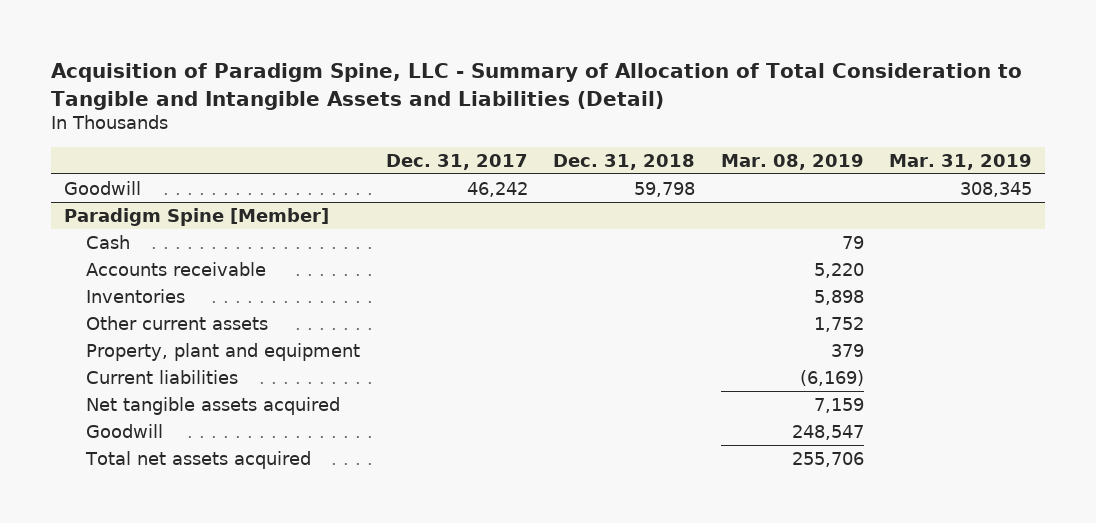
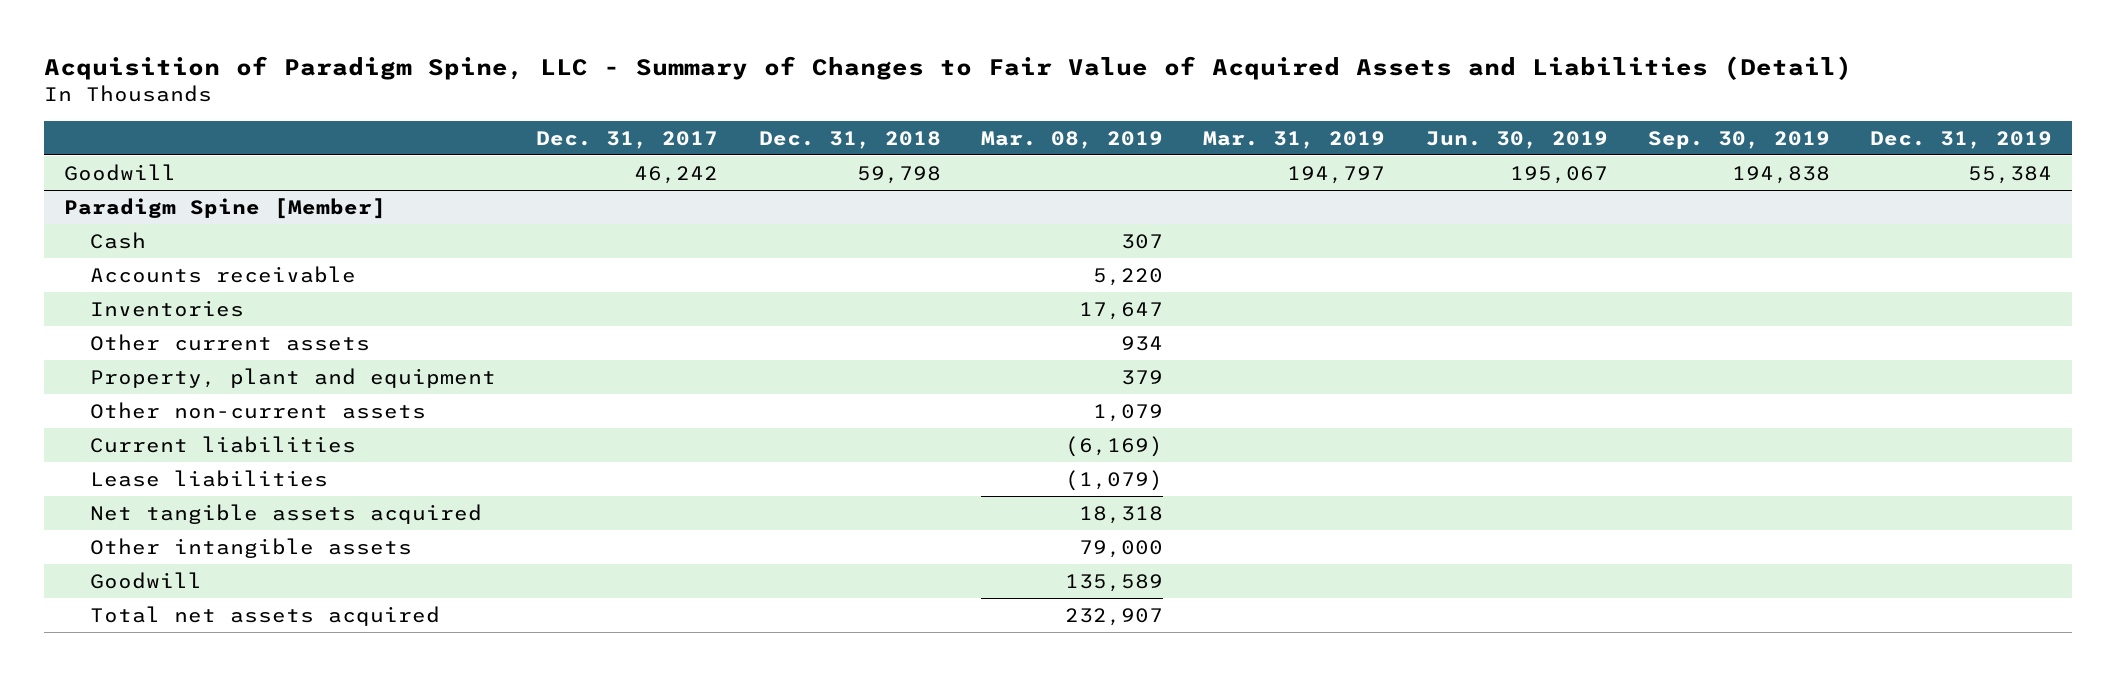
- Acquisition of Paradigm Spine, LLC - Summary of Allocation of Total Consideration to Tangible and Intangible Assets and Liabilities (Detail)
+ Acquisition of Paradigm Spine, LLC - Summary of Changes to Fair Value of Acquired Assets and Liabilities (Detail)
- | Dec. 31, 2017 | Dec. 31, 2018 | Mar. 08, 2019 | Mar. 31, 2019
+ | Dec. 31, 2017 | Dec. 31, 2018 | Mar. 08, 2019 | Mar. 31, 2019 | Jun. 30, 2019 | Sep. 30, 2019 | Dec. 31, 2019
- Goodwill | 46,242 | 59,798 | | 308,345
+ Goodwill | 46,242 | 59,798 | | 194,797 | 195,067 | 194,838 | 55,384
@ Paradigm Spine [Member]
- Cash | | | 79 |
+ Cash | | | 307 | | | |
- Inventories | | | 5,898 |
- Other current assets | | | 1,752 |
+ Inventories | | | 17,647 | | | |
+ Other current assets | | | 934 | | | |
+ Other non-current assets | | | 1,079 | | | |
- Net tangible assets acquired | | | 7,159 |
- Goodwill | | | 248,547 |
- Total net assets acquired | | | 255,706 |
+ Lease liabilities | | | (1,079) | | | |
+ Net tangible assets acquired | | | 18,318 | | | |
+ Other intangible assets | | | 79,000 | | | |
+ Goodwill | | | 135,589 | | | |
+ Total net assets acquired | | | 232,907 | | | |

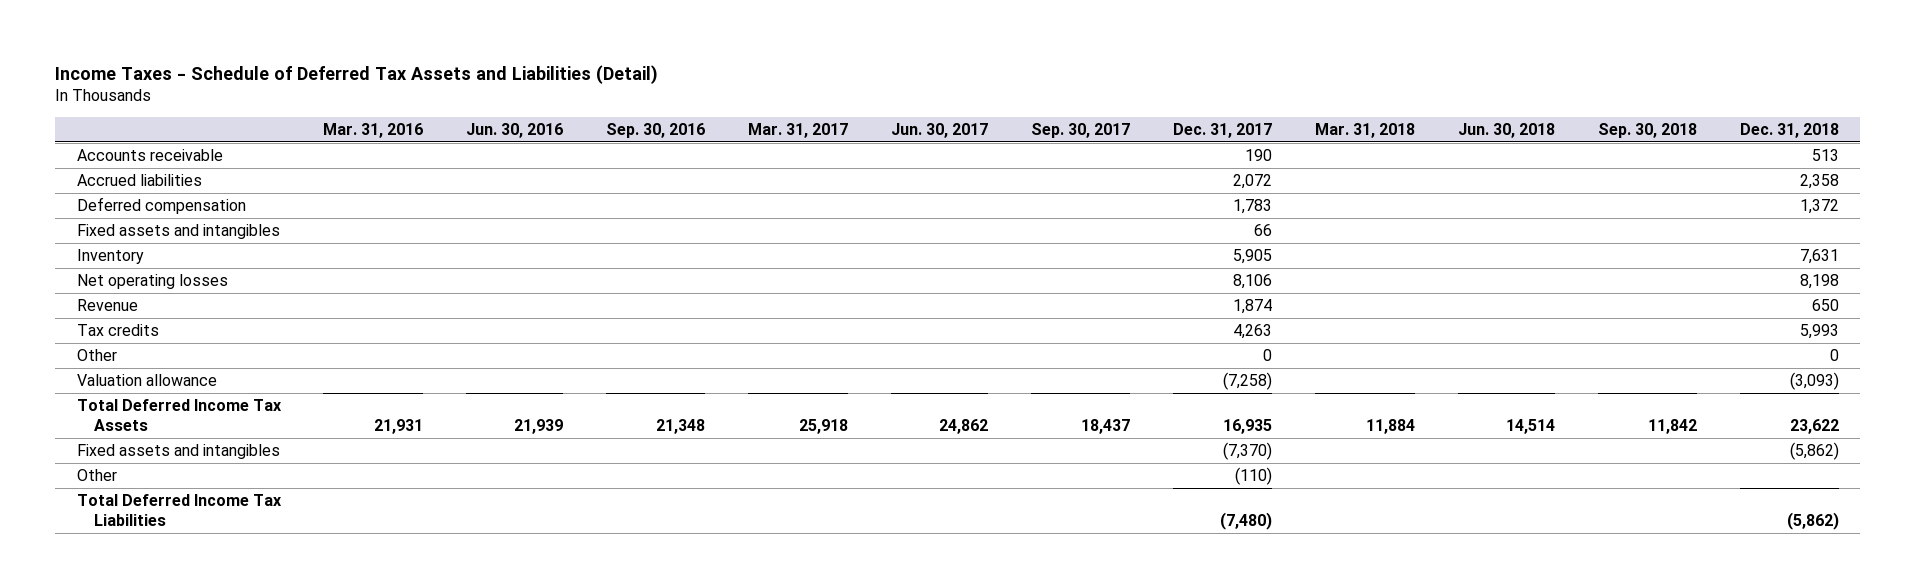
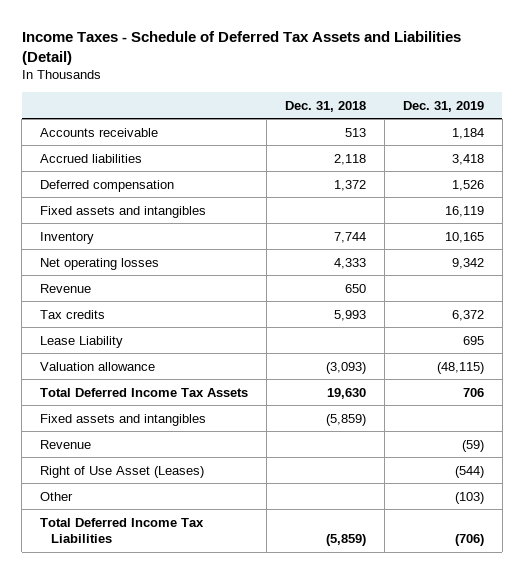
- | Mar. 31, 2016 | Jun. 30, 2016 | Sep. 30, 2016 | Mar. 31, 2017 | Jun. 30, 2017 | Sep. 30, 2017 | Dec. 31, 2017 | Mar. 31, 2018 | Jun. 30, 2018 | Sep. 30, 2018 | Dec. 31, 2018
+ | Dec. 31, 2018 | Dec. 31, 2019
- Accrued liabilities | | | | | | | 2,072 | | | | 2,358
+ Accrued liabilities | 2,118 | 3,418
- Inventory | | | | | | | 5,905 | | | | 7,631
- Net operating losses | | | | | | | 8,106 | | | | 8,198
+ Inventory | 7,744 | 10,165
+ Net operating losses | 4,333 | 9,342
- Other | | | | | | | 0 | | | | 0
+ Lease Liability | | 695
- Total Deferred Income Tax Assets | 21,931 | 21,939 | 21,348 | 25,918 | 24,862 | 18,437 | 16,935 | 11,884 | 14,514 | 11,842 | 23,622
- Fixed assets and intangibles | | | | | | | (7,370) | | | | (5,862)
+ Total Deferred Income Tax Assets | 19,630 | 706
+ Fixed assets and intangibles | (5,859) |
+ Revenue | | (59)
+ Right of Use Asset (Leases) | | (544)
- Total Deferred Income Tax Liabilities | | | | | | | (7,480) | | | | (5,862)
+ Total Deferred Income Tax Liabilities | (5,859) | (706)

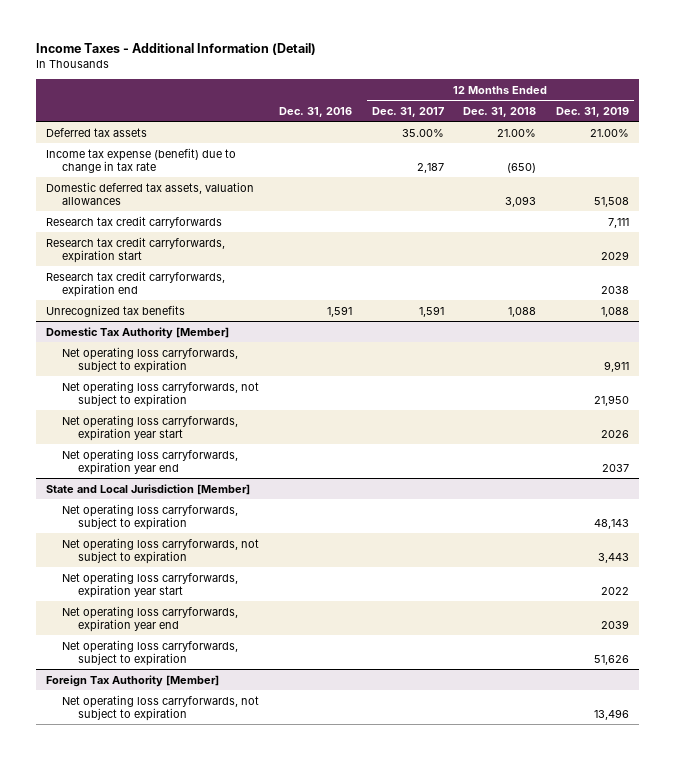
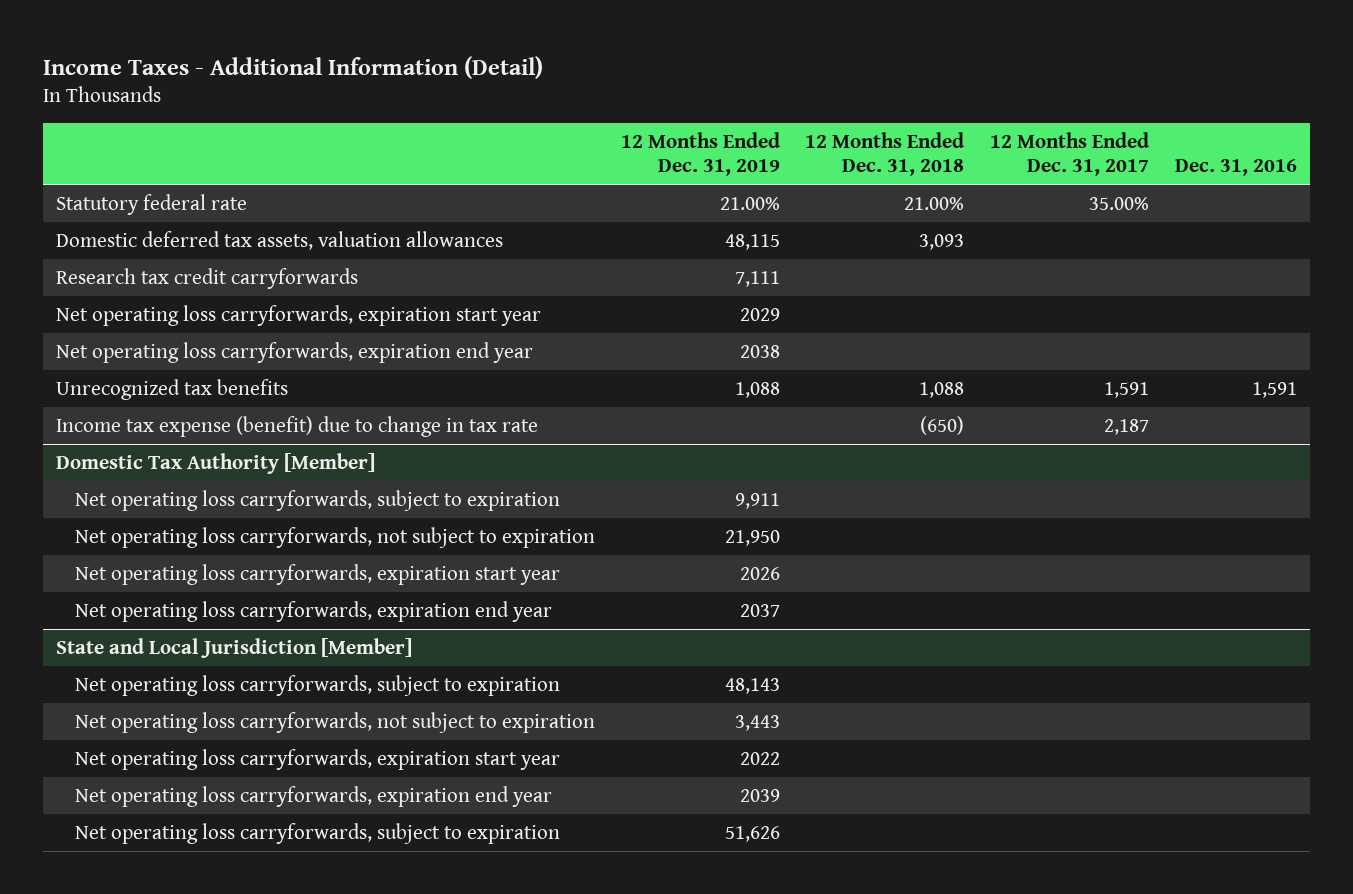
- | Dec. 31, 2016 | 12 Months Ended Dec. 31, 2017 | 12 Months Ended Dec. 31, 2018 | 12 Months Ended Dec. 31, 2019
+ | 12 Months Ended Dec. 31, 2019 | 12 Months Ended Dec. 31, 2018 | 12 Months Ended Dec. 31, 2017 | Dec. 31, 2016
- Deferred tax assets | | 35.00% | 21.00% | 21.00%
- Domestic deferred tax assets, valuation allowances | | | 3,093 | 51,508
+ Statutory federal rate | 21.00% | 21.00% | 35.00% |
+ Domestic deferred tax assets, valuation allowances | 48,115 | 3,093 | |
- Research tax credit carryforwards, expiration start | | | | 2029
- Research tax credit carryforwards, expiration end | | | | 2038
+ Net operating loss carryforwards, expiration start year | 2029 | | |
+ Net operating loss carryforwards, expiration end year | 2038 | | |
moved down: Income tax expense (benefit) due to change in tax rate | | (650) | 2,187 |
@ Domestic Tax Authority [Member]
- Net operating loss carryforwards, expiration year start | | | | 2026
- Net operating loss carryforwards, expiration year end | | | | 2037
+ Net operating loss carryforwards, expiration start year | 2026 | | |
+ Net operating loss carryforwards, expiration end year | 2037 | | |
@ State and Local Jurisdiction [Member]
- Net operating loss carryforwards, expiration year start | | | | 2022
- Net operating loss carryforwards, expiration year end | | | | 2039
+ Net operating loss carryforwards, expiration start year | 2022 | | |
+ Net operating loss carryforwards, expiration end year | 2039 | | |
- Foreign Tax Authority [Member]
- Net operating loss carryforwards, not subject to expiration | | | | 13,496

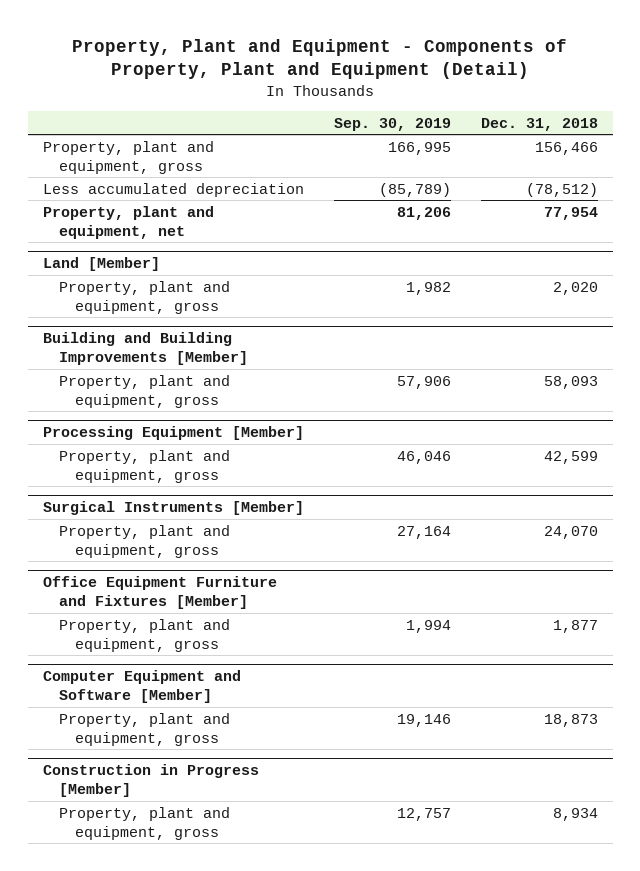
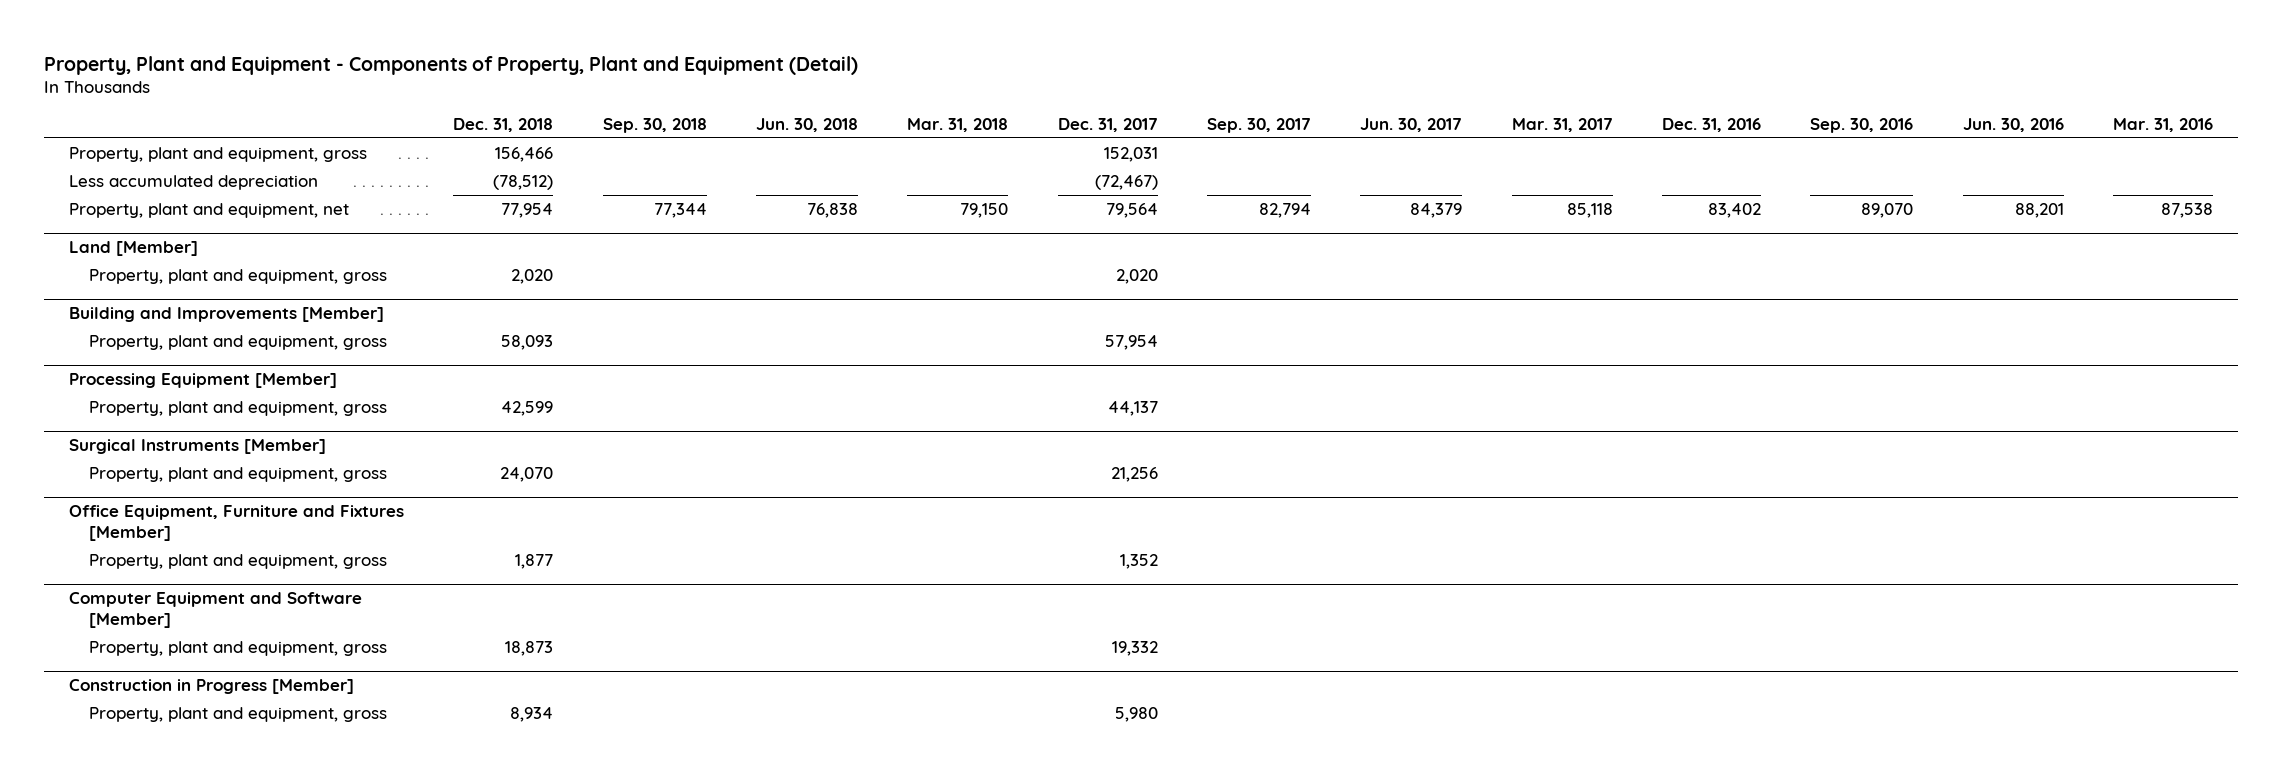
- | Sep. 30, 2019 | Dec. 31, 2018
+ | Dec. 31, 2018 | Sep. 30, 2018 | Jun. 30, 2018 | Mar. 31, 2018 | Dec. 31, 2017 | Sep. 30, 2017 | Jun. 30, 2017 | Mar. 31, 2017 | Dec. 31, 2016 | Sep. 30, 2016 | Jun. 30, 2016 | Mar. 31, 2016
- Building and Building Improvements [Member]
+ Building and Improvements [Member]
- Office Equipment Furniture and Fixtures [Member]
+ Office Equipment, Furniture and Fixtures [Member]

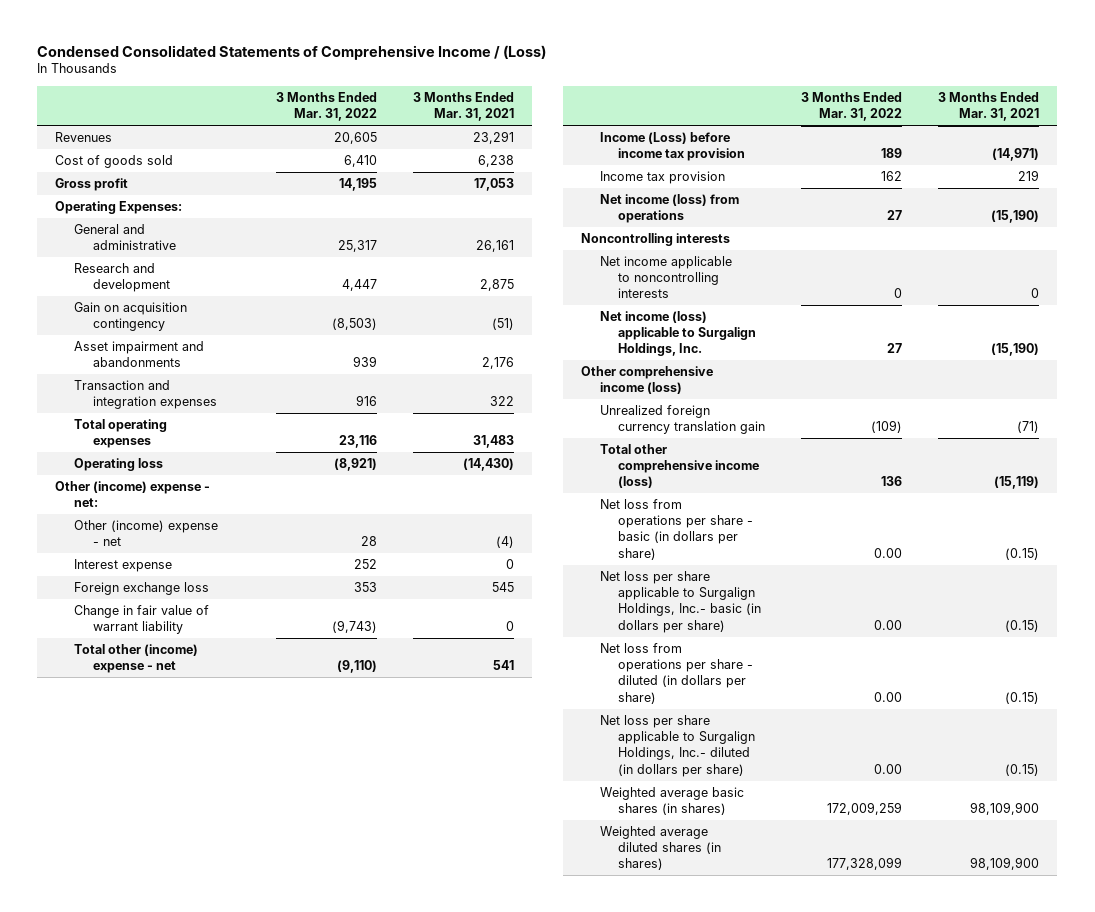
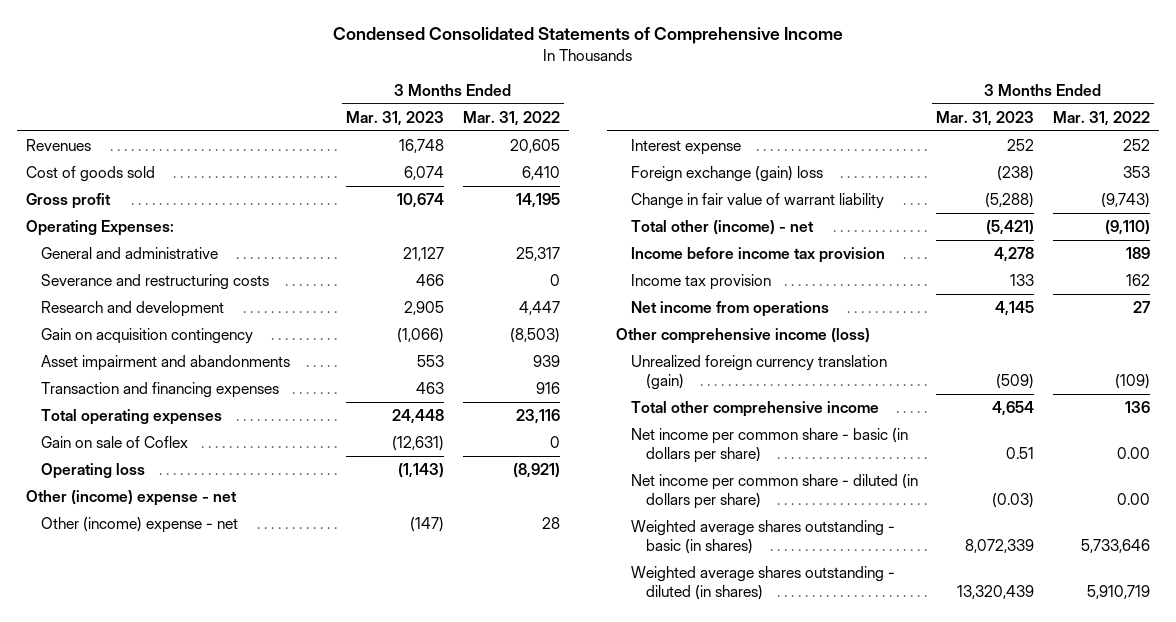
- Condensed Consolidated Statements of Comprehensive Income / (Loss)
+ Condensed Consolidated Statements of Comprehensive Income
- | 3 Months Ended Mar. 31, 2022 | 3 Months Ended Mar. 31, 2021
+ | 3 Months Ended Mar. 31, 2023 | 3 Months Ended Mar. 31, 2022
+ Severance and restructuring costs | 466 | 0
- Transaction and integration expenses | 916 | 322
+ Transaction and financing expenses | 463 | 916
+ Gain on sale of Coflex | (12,631) | 0
- Other (income) expense - net:
+ Other (income) expense - net
- Foreign exchange loss | 353 | 545
+ Foreign exchange (gain) loss | (238) | 353
- Total other (income) expense - net | (9,110) | 541
- Income (Loss) before income tax provision | 189 | (14,971)
+ Total other (income) - net | (5,421) | (9,110)
+ Income before income tax provision | 4,278 | 189
- Net income (loss) from operations | 27 | (15,190)
- Noncontrolling interests
- Net income applicable to noncontrolling interests | 0 | 0
- Net income (loss) applicable to Surgalign Holdings, Inc. | 27 | (15,190)
+ Net income from operations | 4,145 | 27
- Unrealized foreign currency translation gain | (109) | (71)
- Total other comprehensive income (loss) | 136 | (15,119)
- Net loss from operations per share - basic (in dollars per share) | 0.00 | (0.15)
- Net loss per share applicable to Surgalign Holdings, Inc.- basic (in dollars per share) | 0.00 | (0.15)
- Net loss from operations per share - diluted (in dollars per share) | 0.00 | (0.15)
- Net loss per share applicable to Surgalign Holdings, Inc.- diluted (in dollars per share) | 0.00 | (0.15)
- Weighted average basic shares (in shares) | 172,009,259 | 98,109,900
- Weighted average diluted shares (in shares) | 177,328,099 | 98,109,900
+ Unrealized foreign currency translation (gain) | (509) | (109)
+ Total other comprehensive income | 4,654 | 136
+ Net income per common share - basic (in dollars per share) | 0.51 | 0.00
+ Net income per common share - diluted (in dollars per share) | (0.03) | 0.00
+ Weighted average shares outstanding - basic (in shares) | 8,072,339 | 5,733,646
+ Weighted average shares outstanding - diluted (in shares) | 13,320,439 | 5,910,719

